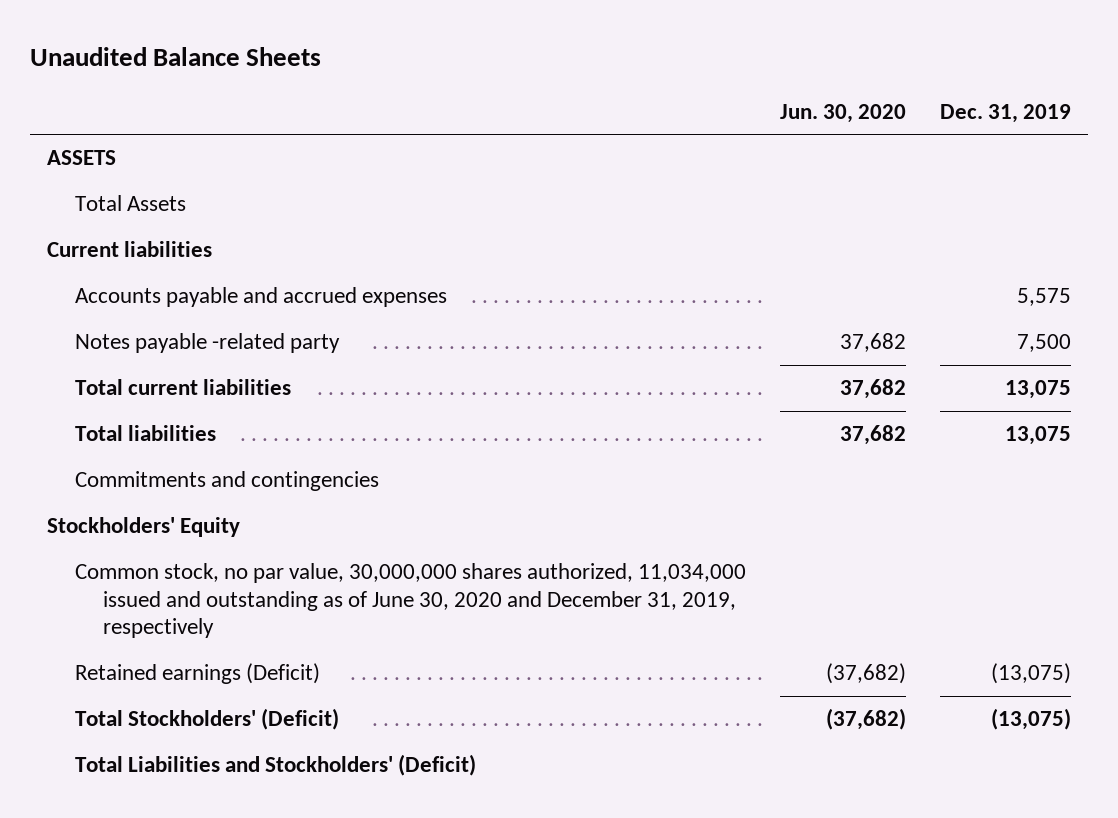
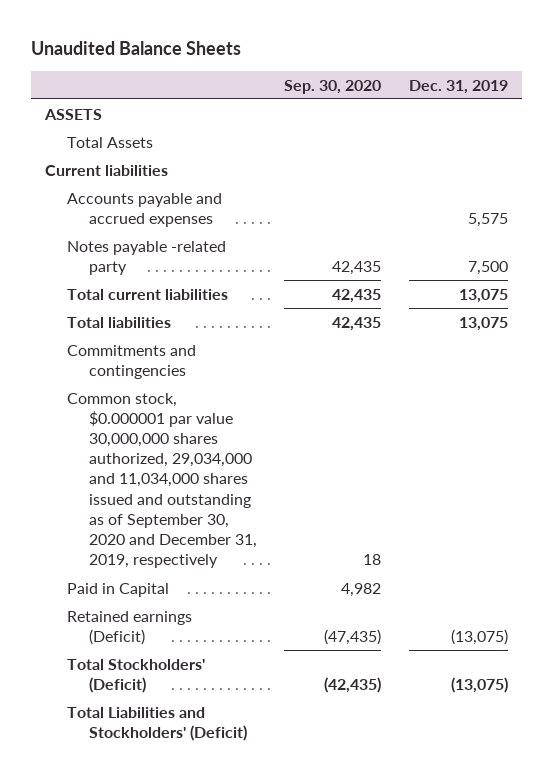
- | Jun. 30, 2020 | Dec. 31, 2019
+ | Sep. 30, 2020 | Dec. 31, 2019
- Stockholders' Equity
- Common stock, no par value, 30,000,000 shares authorized, 11,034,000 issued and outstanding as of June 30, 2020 and December 31, 2019, respectively
+ Common stock, $0.000001 par value 30,000,000 shares authorized, 29,034,000 and 11,034,000 shares issued and outstanding as of September 30, 2020 and December 31, 2019, respectively | 18 |
+ Paid in Capital | 4,982 |

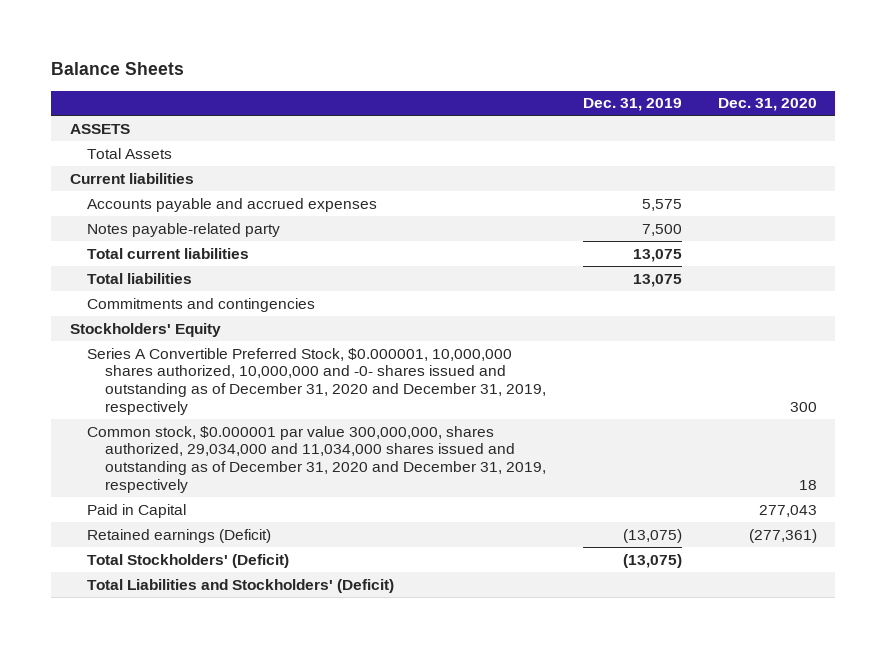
- Unaudited Balance Sheets
+ Balance Sheets
- | Sep. 30, 2020 | Dec. 31, 2019
+ | Dec. 31, 2019 | Dec. 31, 2020
- Notes payable -related party | 42,435 | 7,500
+ Notes payable-related party | 7,500 |
- Common stock, $0.000001 par value 30,000,000 shares authorized, 29,034,000 and 11,034,000 shares issued and outstanding as of September 30, 2020 and December 31, 2019, respectively | 18 |
+ Stockholders' Equity
+ Series A Convertible Preferred Stock, $0.000001, 10,000,000 shares authorized, 10,000,000 and -0- shares issued and outstanding as of December 31, 2020 and December 31, 2019, respectively | | 300
+ Common stock, $0.000001 par value 300,000,000, shares authorized, 29,034,000 and 11,034,000 shares issued and outstanding as of December 31, 2020 and December 31, 2019, respectively | | 18

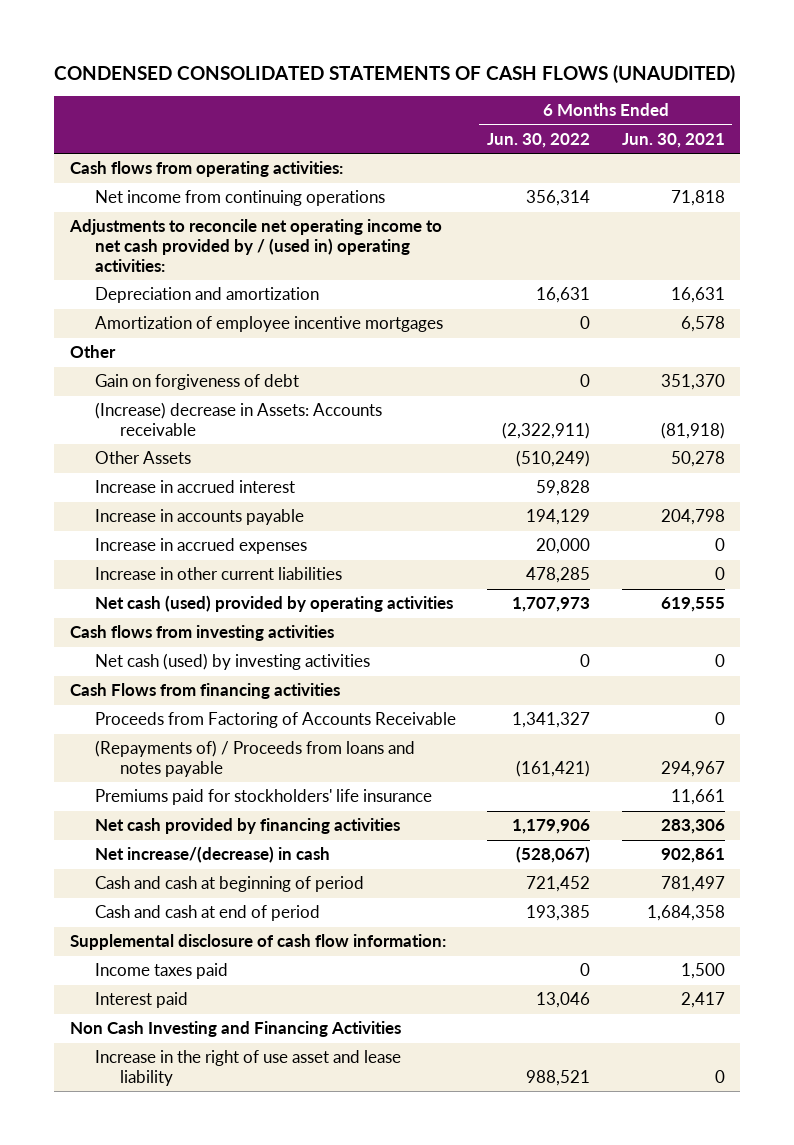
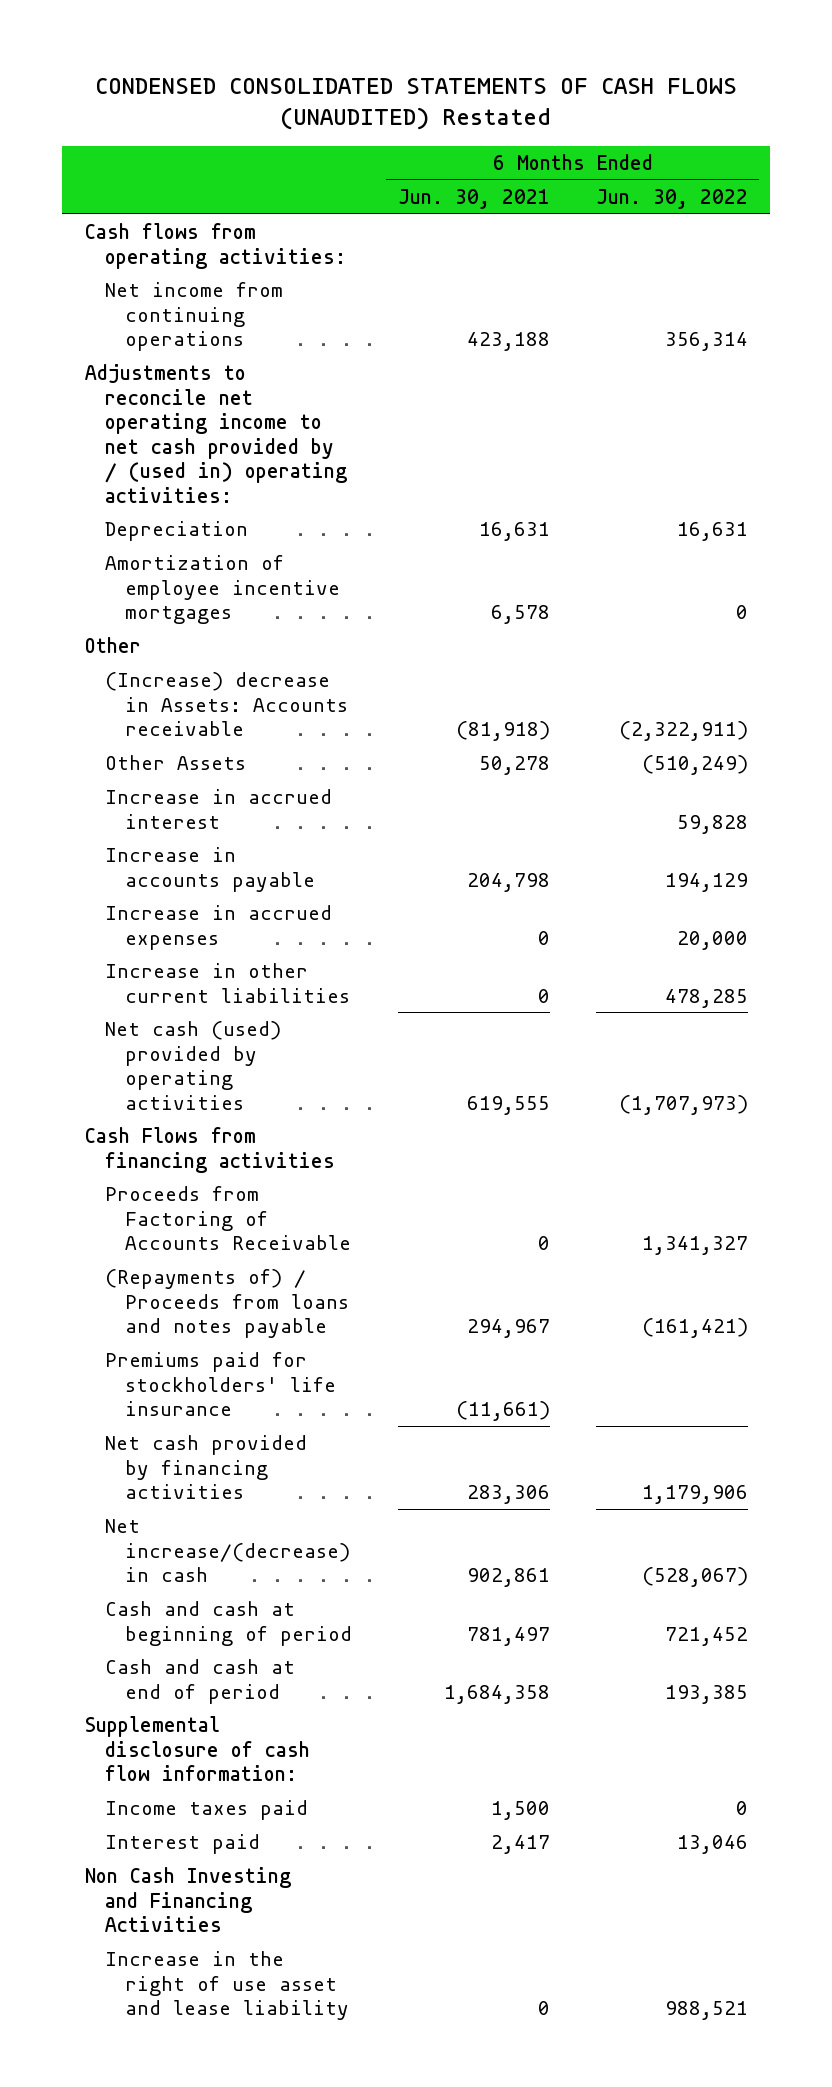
- CONDENSED CONSOLIDATED STATEMENTS OF CASH FLOWS (UNAUDITED)
+ CONDENSED CONSOLIDATED STATEMENTS OF CASH FLOWS (UNAUDITED) Restated
- | 6 Months Ended Jun. 30, 2022 | 6 Months Ended Jun. 30, 2021
+ | 6 Months Ended Jun. 30, 2021 | 6 Months Ended Jun. 30, 2022
- Net income from continuing operations | 356,314 | 71,818
+ Net income from continuing operations | 423,188 | 356,314
- Depreciation and amortization | 16,631 | 16,631
+ Depreciation | 16,631 | 16,631
- Gain on forgiveness of debt | 0 | 351,370
- Net cash (used) provided by operating activities | 1,707,973 | 619,555
- Cash flows from investing activities
- Net cash (used) by investing activities | 0 | 0
+ Net cash (used) provided by operating activities | 619,555 | (1,707,973)
- Premiums paid for stockholders' life insurance | | 11,661
+ Premiums paid for stockholders' life insurance | (11,661) |

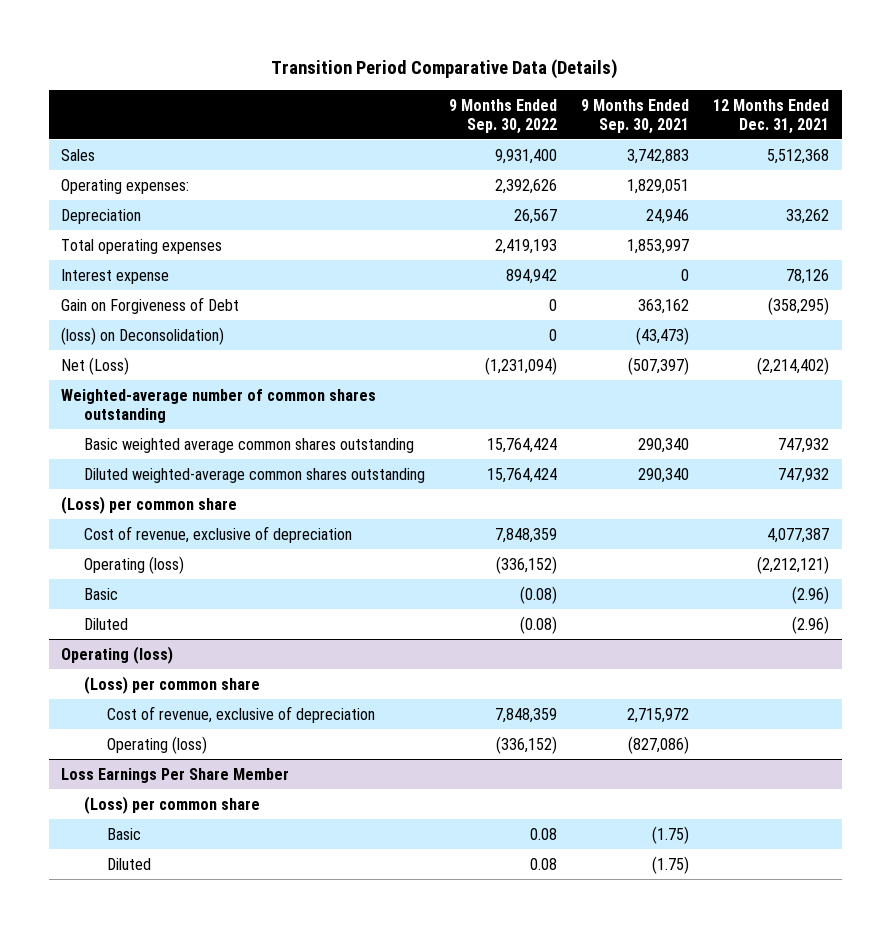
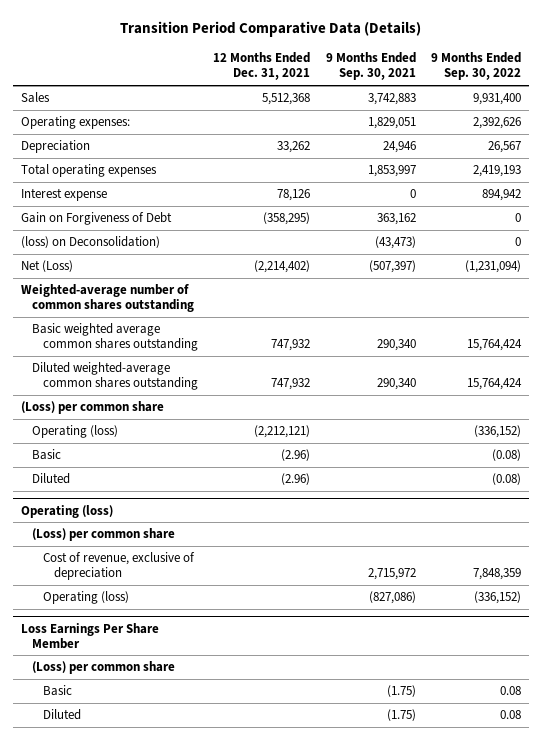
- | 9 Months Ended Sep. 30, 2022 | 9 Months Ended Sep. 30, 2021 | 12 Months Ended Dec. 31, 2021
+ | 12 Months Ended Dec. 31, 2021 | 9 Months Ended Sep. 30, 2021 | 9 Months Ended Sep. 30, 2022
- Cost of revenue, exclusive of depreciation | 7,848,359 | | 4,077,387

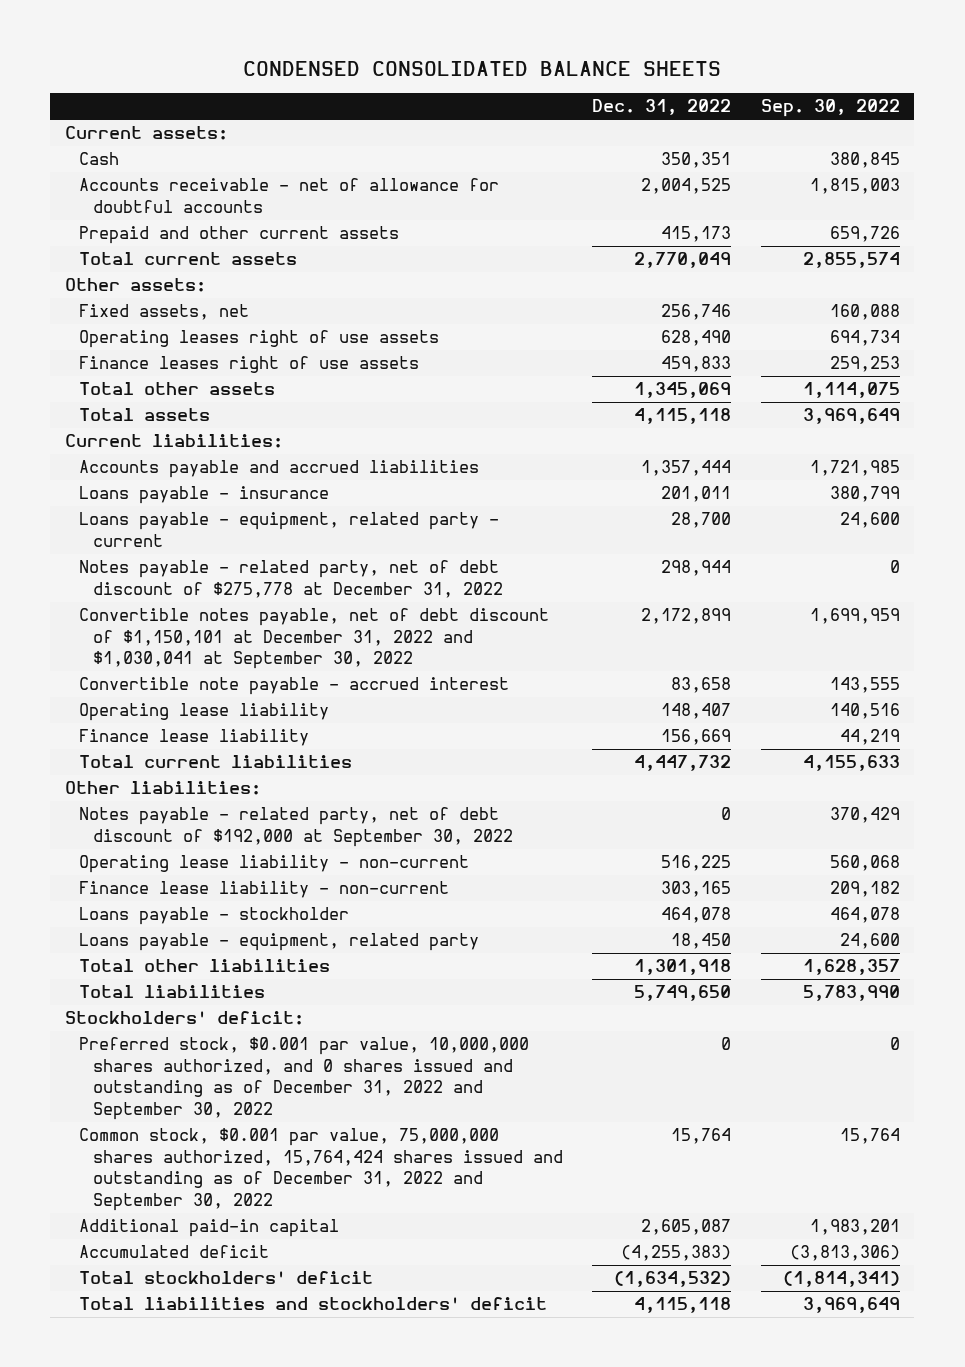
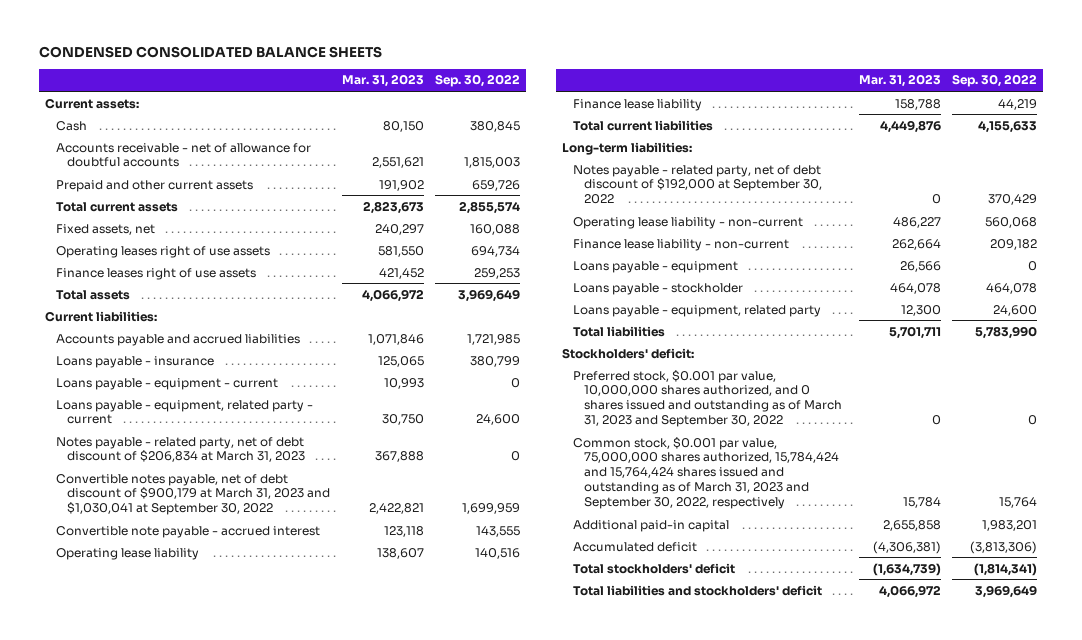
- | Dec. 31, 2022 | Sep. 30, 2022
+ | Mar. 31, 2023 | Sep. 30, 2022
- Other assets:
- Total other assets | 1,345,069 | 1,114,075
+ Loans payable - equipment - current | 10,993 | 0
- Notes payable - related party, net of debt discount of $275,778 at December 31, 2022 | 298,944 | 0
- Convertible notes payable, net of debt discount of $1,150,101 at December 31, 2022 and $1,030,041 at September 30, 2022 | 2,172,899 | 1,699,959
+ Notes payable - related party, net of debt discount of $206,834 at March 31, 2023 | 367,888 | 0
+ Convertible notes payable, net of debt discount of $900,179 at March 31, 2023 and $1,030,041 at September 30, 2022 | 2,422,821 | 1,699,959
- Other liabilities:
+ Long-term liabilities:
+ Loans payable - equipment | 26,566 | 0
- Total other liabilities | 1,301,918 | 1,628,357
- Preferred stock, $0.001 par value, 10,000,000 shares authorized, and 0 shares issued and outstanding as of December 31, 2022 and September 30, 2022 | 0 | 0
- Common stock, $0.001 par value, 75,000,000 shares authorized, 15,764,424 shares issued and outstanding as of December 31, 2022 and September 30, 2022 | 15,764 | 15,764
+ Preferred stock, $0.001 par value, 10,000,000 shares authorized, and 0 shares issued and outstanding as of March 31, 2023 and September 30, 2022 | 0 | 0
+ Common stock, $0.001 par value, 75,000,000 shares authorized, 15,784,424 and 15,764,424 shares issued and outstanding as of March 31, 2023 and September 30, 2022, respectively | 15,784 | 15,764

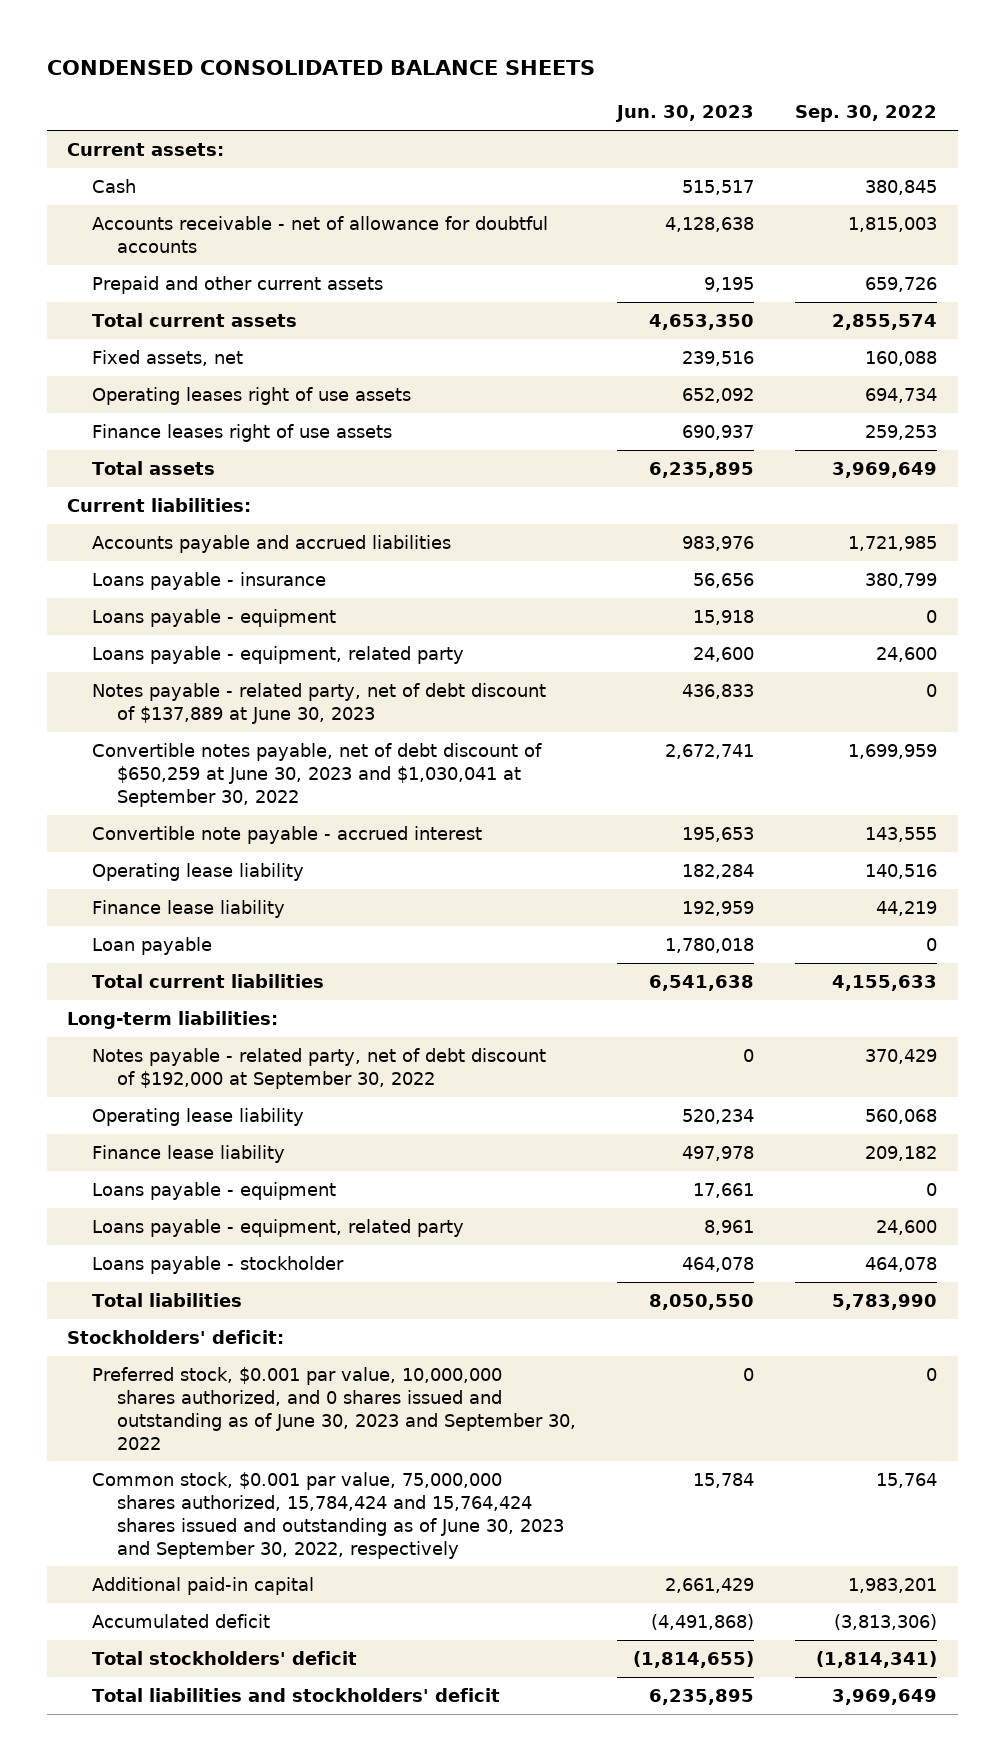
- | Mar. 31, 2023 | Sep. 30, 2022
+ | Jun. 30, 2023 | Sep. 30, 2022
- Loans payable - equipment - current | 10,993 | 0
- Loans payable - equipment, related party - current | 30,750 | 24,600
- Notes payable - related party, net of debt discount of $206,834 at March 31, 2023 | 367,888 | 0
- Convertible notes payable, net of debt discount of $900,179 at March 31, 2023 and $1,030,041 at September 30, 2022 | 2,422,821 | 1,699,959
+ Loans payable - equipment | 15,918 | 0
+ Loans payable - equipment, related party | 24,600 | 24,600
+ Notes payable - related party, net of debt discount of $137,889 at June 30, 2023 | 436,833 | 0
+ Convertible notes payable, net of debt discount of $650,259 at June 30, 2023 and $1,030,041 at September 30, 2022 | 2,672,741 | 1,699,959
+ Loan payable | 1,780,018 | 0
- Operating lease liability - non-current | 486,227 | 560,068
- Finance lease liability - non-current | 262,664 | 209,182
+ Operating lease liability | 520,234 | 560,068
+ Finance lease liability | 497,978 | 209,182
moved down: Loans payable - stockholder | 464,078 | 464,078
- Preferred stock, $0.001 par value, 10,000,000 shares authorized, and 0 shares issued and outstanding as of March 31, 2023 and September 30, 2022 | 0 | 0
- Common stock, $0.001 par value, 75,000,000 shares authorized, 15,784,424 and 15,764,424 shares issued and outstanding as of March 31, 2023 and September 30, 2022, respectively | 15,784 | 15,764
+ Preferred stock, $0.001 par value, 10,000,000 shares authorized, and 0 shares issued and outstanding as of June 30, 2023 and September 30, 2022 | 0 | 0
+ Common stock, $0.001 par value, 75,000,000 shares authorized, 15,784,424 and 15,764,424 shares issued and outstanding as of June 30, 2023 and September 30, 2022, respectively | 15,784 | 15,764

